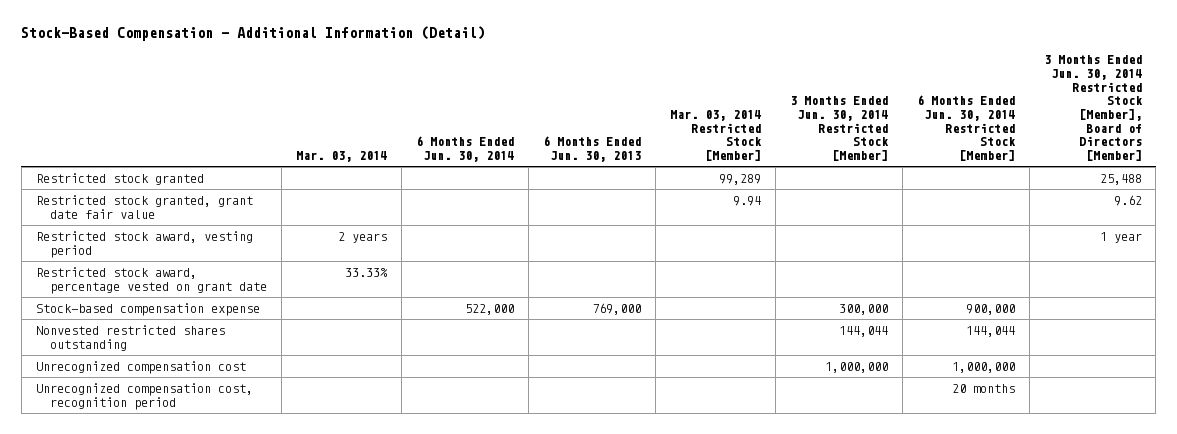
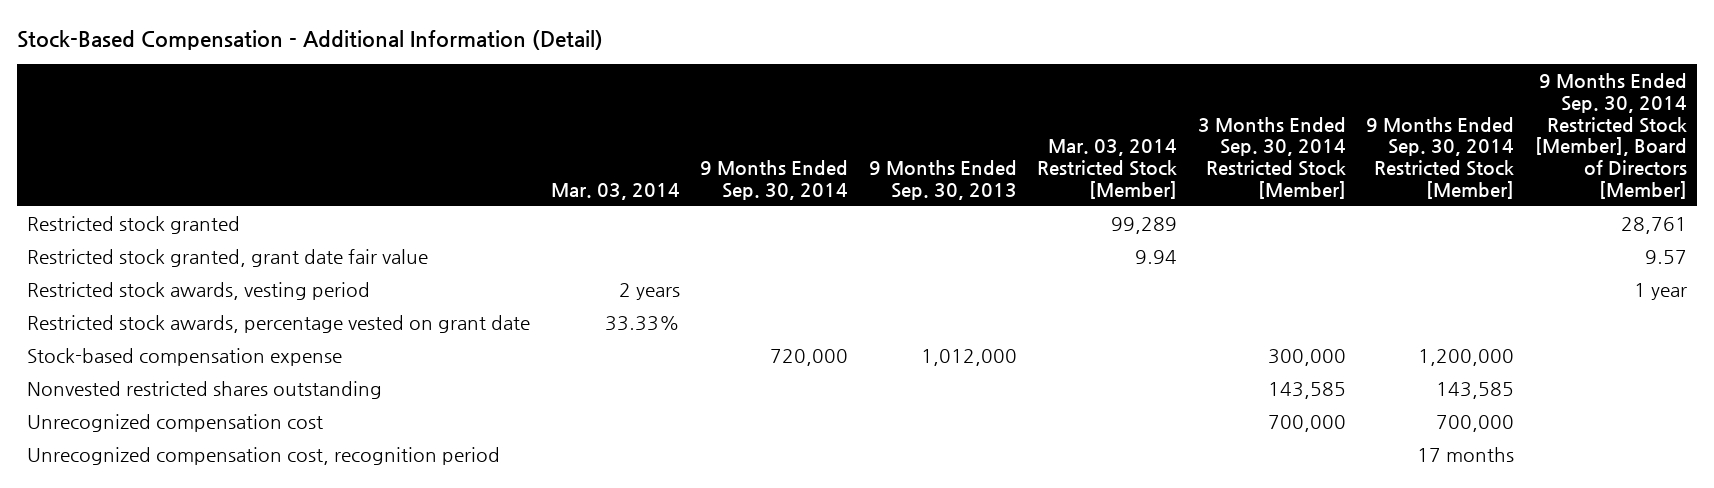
- | Mar. 03, 2014 | 6 Months Ended Jun. 30, 2014 | 6 Months Ended Jun. 30, 2013 | Mar. 03, 2014 Restricted Stock [Member] | 3 Months Ended Jun. 30, 2014 Restricted Stock [Member] | 6 Months Ended Jun. 30, 2014 Restricted Stock [Member] | 3 Months Ended Jun. 30, 2014 Restricted Stock [Member], Board of Directors [Member]
+ | Mar. 03, 2014 | 9 Months Ended Sep. 30, 2014 | 9 Months Ended Sep. 30, 2013 | Mar. 03, 2014 Restricted Stock [Member] | 3 Months Ended Sep. 30, 2014 Restricted Stock [Member] | 9 Months Ended Sep. 30, 2014 Restricted Stock [Member] | 9 Months Ended Sep. 30, 2014 Restricted Stock [Member], Board of Directors [Member]
- Restricted stock award, vesting period | 2 years | | | | | | 1 year
- Restricted stock award, percentage vested on grant date | 33.33% | | | | | |
+ Restricted stock awards, vesting period | 2 years | | | | | | 1 year
+ Restricted stock awards, percentage vested on grant date | 33.33% | | | | | |

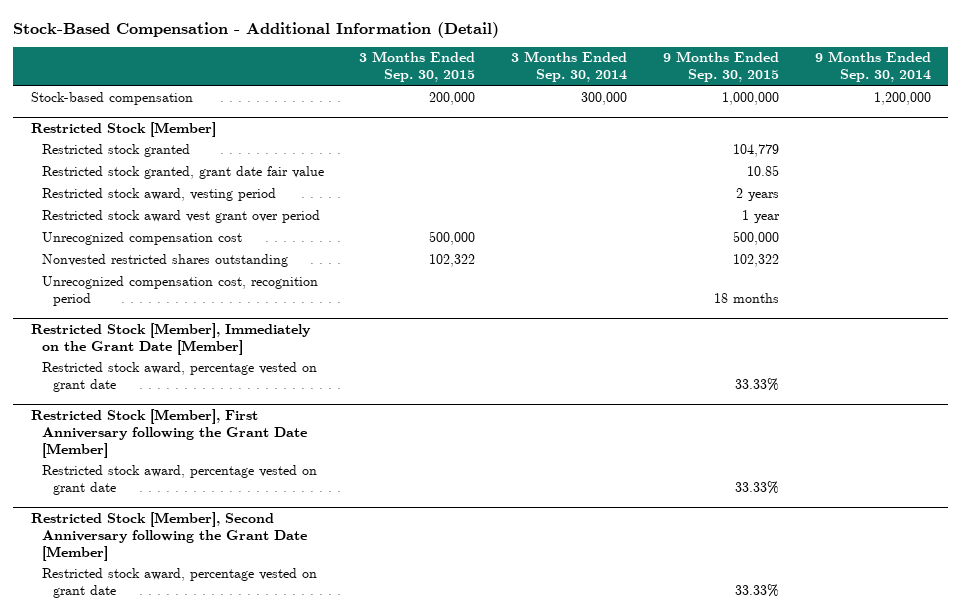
- | Mar. 03, 2014 | 9 Months Ended Sep. 30, 2014 | 9 Months Ended Sep. 30, 2013 | Mar. 03, 2014 Restricted Stock [Member] | 3 Months Ended Sep. 30, 2014 Restricted Stock [Member] | 9 Months Ended Sep. 30, 2014 Restricted Stock [Member] | 9 Months Ended Sep. 30, 2014 Restricted Stock [Member], Board of Directors [Member]
+ | 3 Months Ended Sep. 30, 2015 | 3 Months Ended Sep. 30, 2014 | 9 Months Ended Sep. 30, 2015 | 9 Months Ended Sep. 30, 2014
- Restricted stock granted | | | | 99,289 | | | 28,761
- Restricted stock granted, grant date fair value | | | | 9.94 | | | 9.57
- Restricted stock awards, vesting period | 2 years | | | | | | 1 year
- Restricted stock awards, percentage vested on grant date | 33.33% | | | | | |
- Stock-based compensation expense | | 720,000 | 1,012,000 | | 300,000 | 1,200,000 |
- Nonvested restricted shares outstanding | | | | | 143,585 | 143,585 |
- Unrecognized compensation cost | | | | | 700,000 | 700,000 |
- Unrecognized compensation cost, recognition period | | | | | | 17 months |
+ Stock-based compensation | 200,000 | 300,000 | 1,000,000 | 1,200,000
+ Restricted Stock [Member]
+ Restricted stock granted | | | 104,779 |
+ Restricted stock granted, grant date fair value | | | 10.85 |
+ Restricted stock award, vesting period | | | 2 years |
+ Restricted stock award vest grant over period | | | 1 year |
+ Unrecognized compensation cost | 500,000 | | 500,000 |
+ Nonvested restricted shares outstanding | 102,322 | | 102,322 |
+ Unrecognized compensation cost, recognition period | | | 18 months |
+ Restricted Stock [Member], Immediately on the Grant Date [Member]
+ Restricted stock award, percentage vested on grant date | | | 33.33% |
+ Restricted Stock [Member], First Anniversary following the Grant Date [Member]
+ Restricted stock award, percentage vested on grant date | | | 33.33% |
+ Restricted Stock [Member], Second Anniversary following the Grant Date [Member]
+ Restricted stock award, percentage vested on grant date | | | 33.33% |

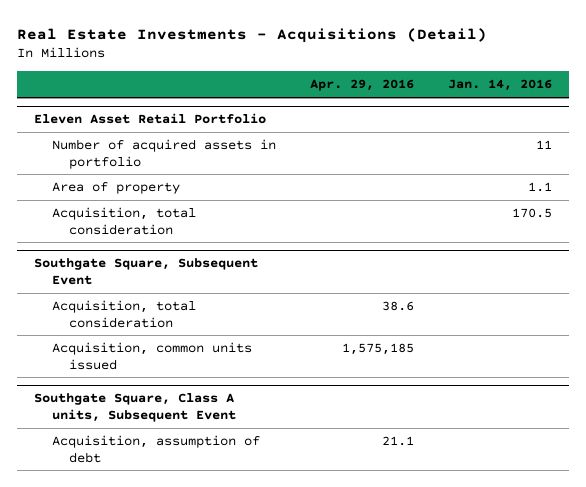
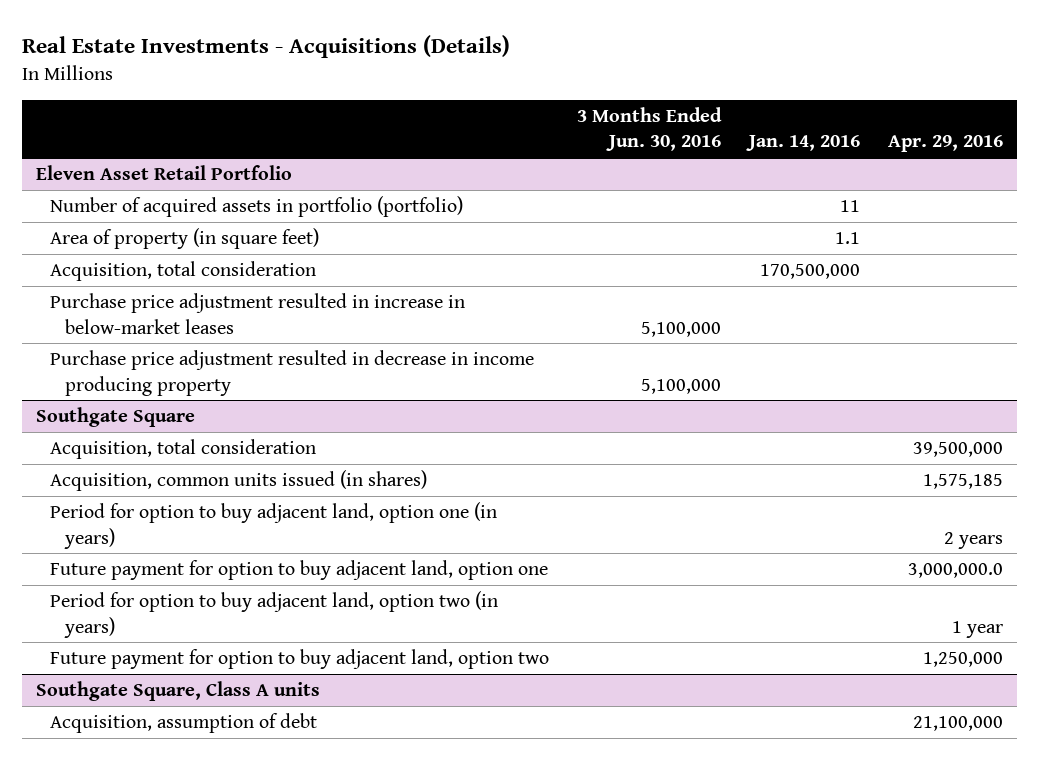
- Real Estate Investments - Acquisitions (Detail)
+ Real Estate Investments - Acquisitions (Details)
- | Apr. 29, 2016 | Jan. 14, 2016
+ | 3 Months Ended Jun. 30, 2016 | Jan. 14, 2016 | Apr. 29, 2016
@ Eleven Asset Retail Portfolio
- Number of acquired assets in portfolio | | 11
- Area of property | | 1.1
- Acquisition, total consideration | | 170.5
- Southgate Square, Subsequent Event
- Acquisition, total consideration | 38.6 |
- Acquisition, common units issued | 1,575,185 |
- Southgate Square, Class A units, Subsequent Event
- Acquisition, assumption of debt | 21.1 |
@ Eleven Asset Retail Portfolio
+ Number of acquired assets in portfolio (portfolio) | | 11 |
+ Area of property (in square feet) | | 1.1 |
+ Acquisition, total consideration | | 170,500,000 |
+ Purchase price adjustment resulted in increase in below-market leases | 5,100,000 | |
+ Purchase price adjustment resulted in decrease in income producing property | 5,100,000 | |
+ Southgate Square
+ Acquisition, total consideration | | | 39,500,000
+ Acquisition, common units issued (in shares) | | | 1,575,185
+ Period for option to buy adjacent land, option one (in years) | | | 2 years
+ Future payment for option to buy adjacent land, option one | | | 3,000,000.0
+ Period for option to buy adjacent land, option two (in years) | | | 1 year
+ Future payment for option to buy adjacent land, option two | | | 1,250,000
+ Southgate Square, Class A units
+ Acquisition, assumption of debt | | | 21,100,000

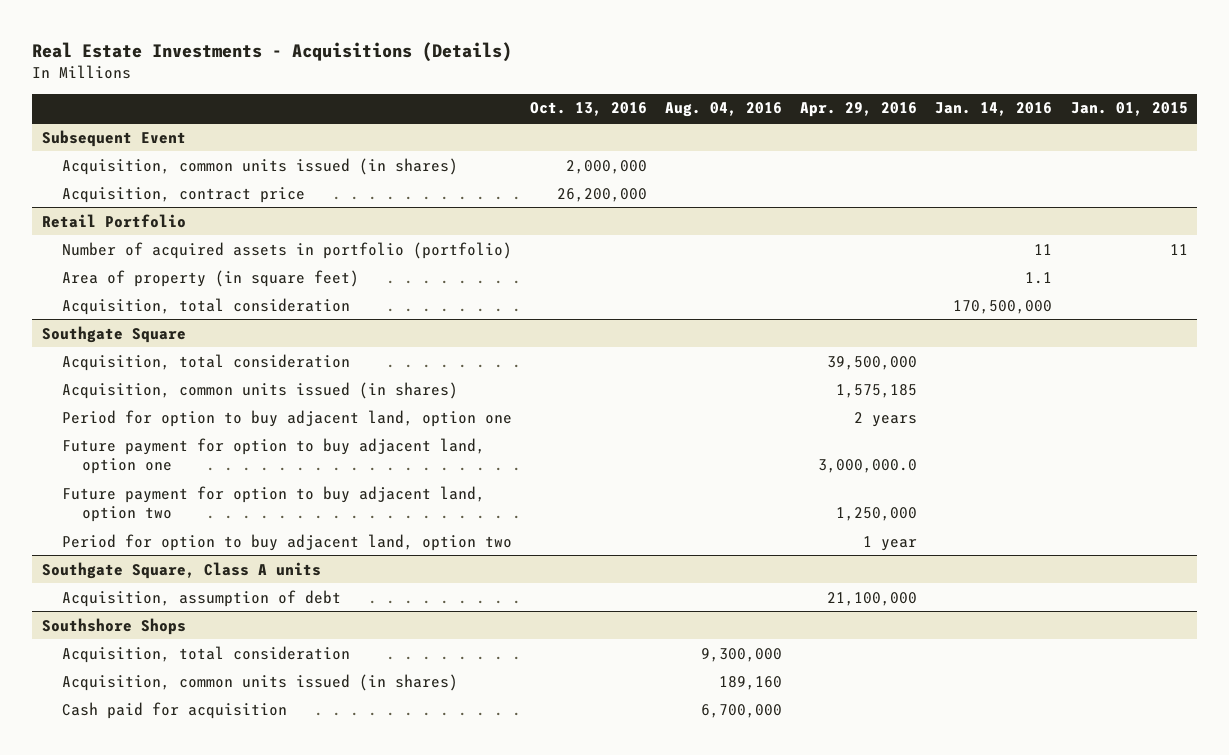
- | 3 Months Ended Jun. 30, 2016 | Jan. 14, 2016 | Apr. 29, 2016
+ | Oct. 13, 2016 | Aug. 04, 2016 | Apr. 29, 2016 | Jan. 14, 2016 | Jan. 01, 2015
- Eleven Asset Retail Portfolio
+ Subsequent Event
+ Acquisition, common units issued (in shares) | 2,000,000 | | | |
+ Acquisition, contract price | 26,200,000 | | | |
+ Retail Portfolio
- Purchase price adjustment resulted in increase in below-market leases | 5,100,000 | |
- Purchase price adjustment resulted in decrease in income producing property | 5,100,000 | |
@ Southgate Square
- Period for option to buy adjacent land, option one (in years) | | | 2 years
+ Period for option to buy adjacent land, option one | | | 2 years | |
- Period for option to buy adjacent land, option two (in years) | | | 1 year
+ Period for option to buy adjacent land, option two | | | 1 year | |
+ Southshore Shops
+ Acquisition, total consideration | | 9,300,000 | | |
+ Acquisition, common units issued (in shares) | | 189,160 | | |
+ Cash paid for acquisition | | 6,700,000 | | |

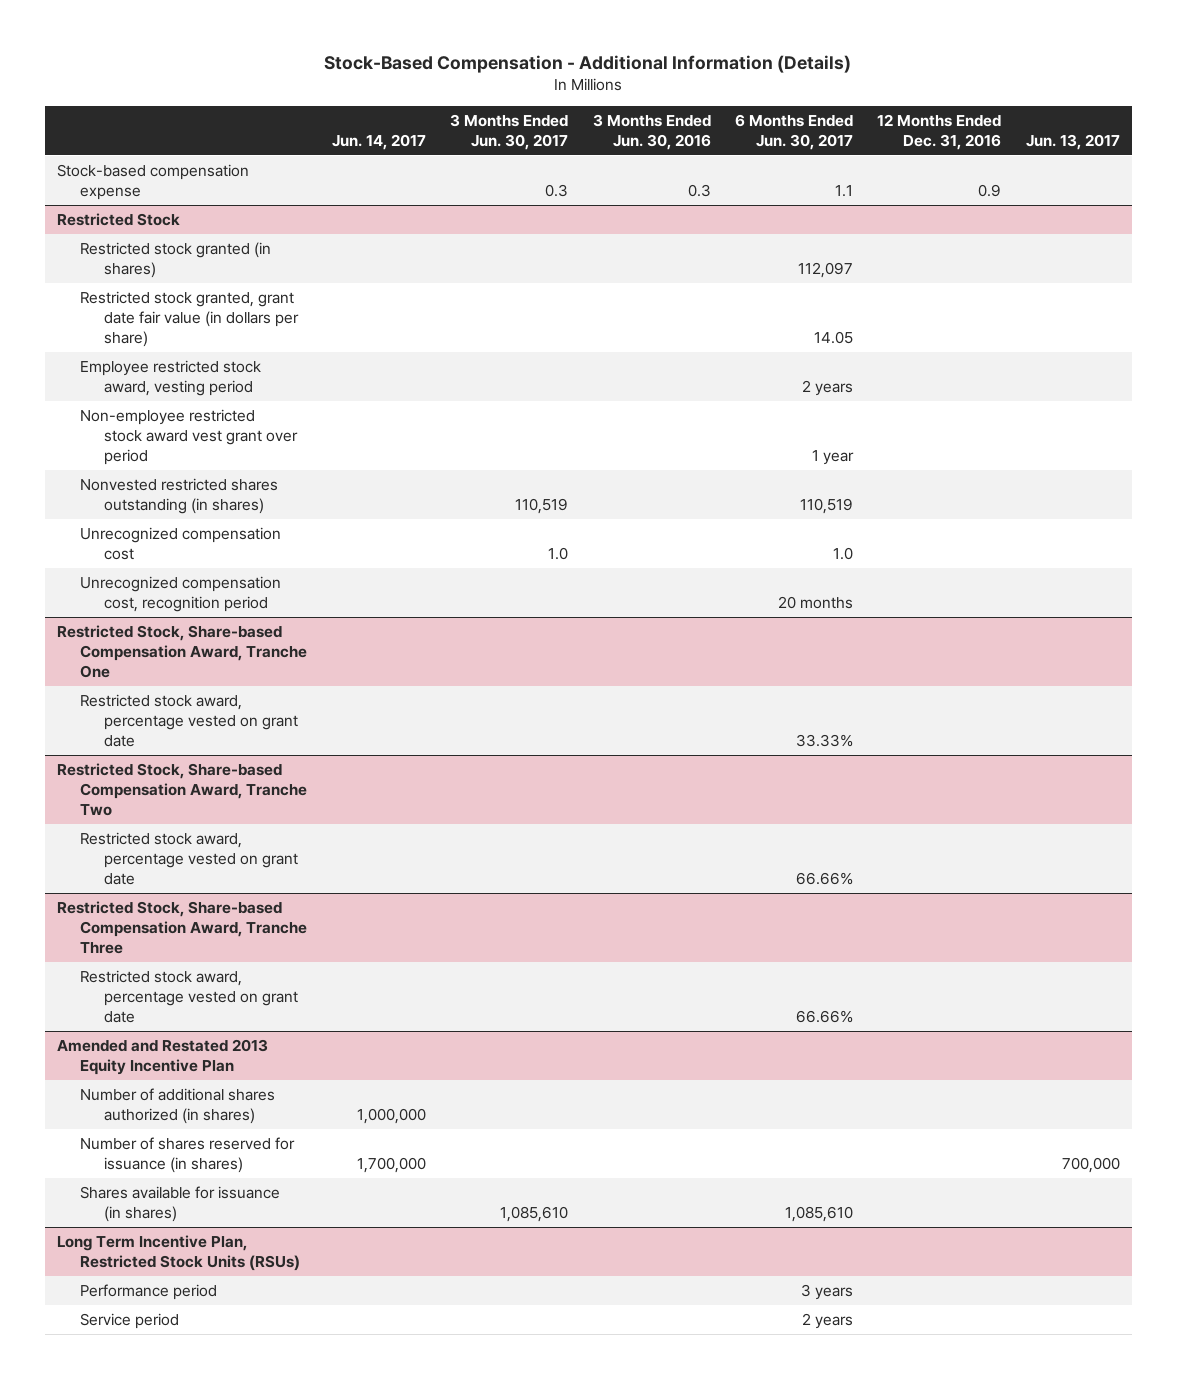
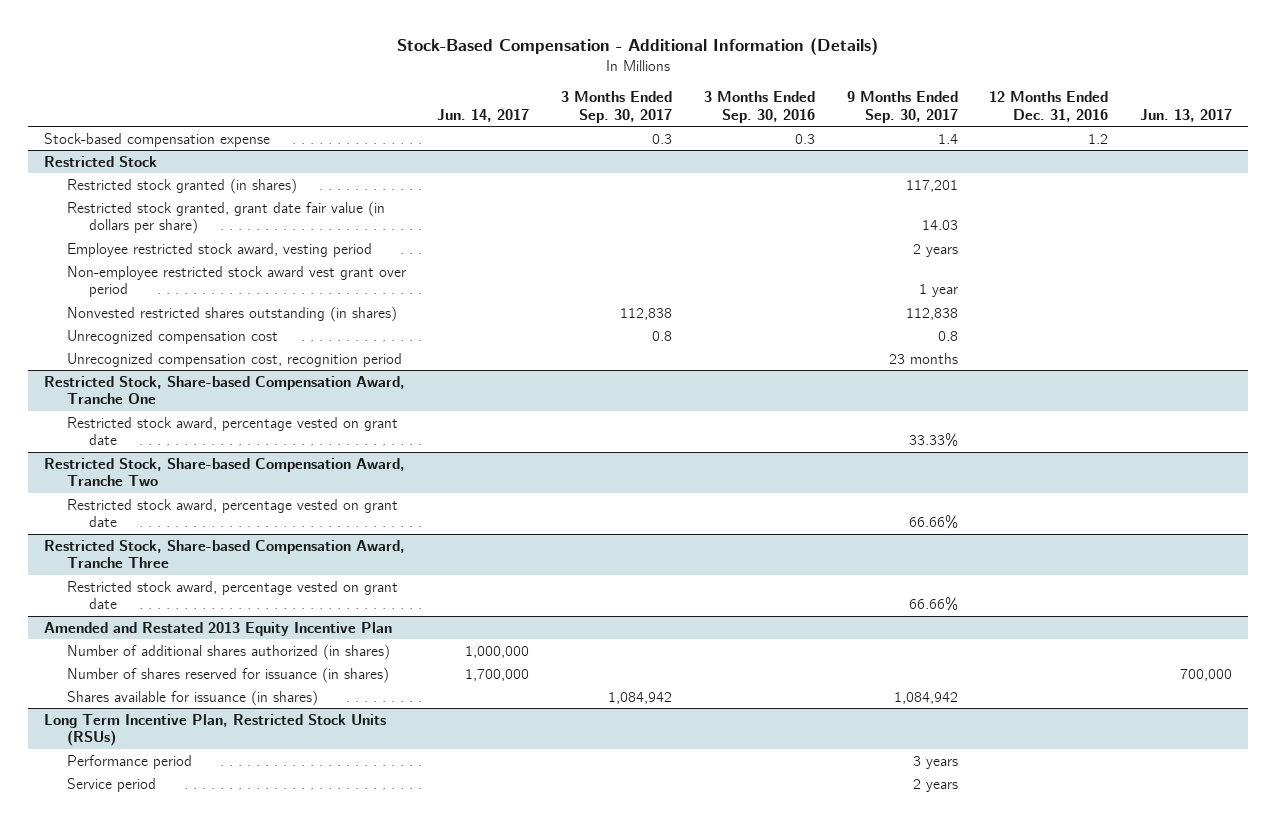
- | Jun. 14, 2017 | 3 Months Ended Jun. 30, 2017 | 3 Months Ended Jun. 30, 2016 | 6 Months Ended Jun. 30, 2017 | 12 Months Ended Dec. 31, 2016 | Jun. 13, 2017
+ | Jun. 14, 2017 | 3 Months Ended Sep. 30, 2017 | 3 Months Ended Sep. 30, 2016 | 9 Months Ended Sep. 30, 2017 | 12 Months Ended Dec. 31, 2016 | Jun. 13, 2017
- Stock-based compensation expense | | 0.3 | 0.3 | 1.1 | 0.9 |
+ Stock-based compensation expense | | 0.3 | 0.3 | 1.4 | 1.2 |

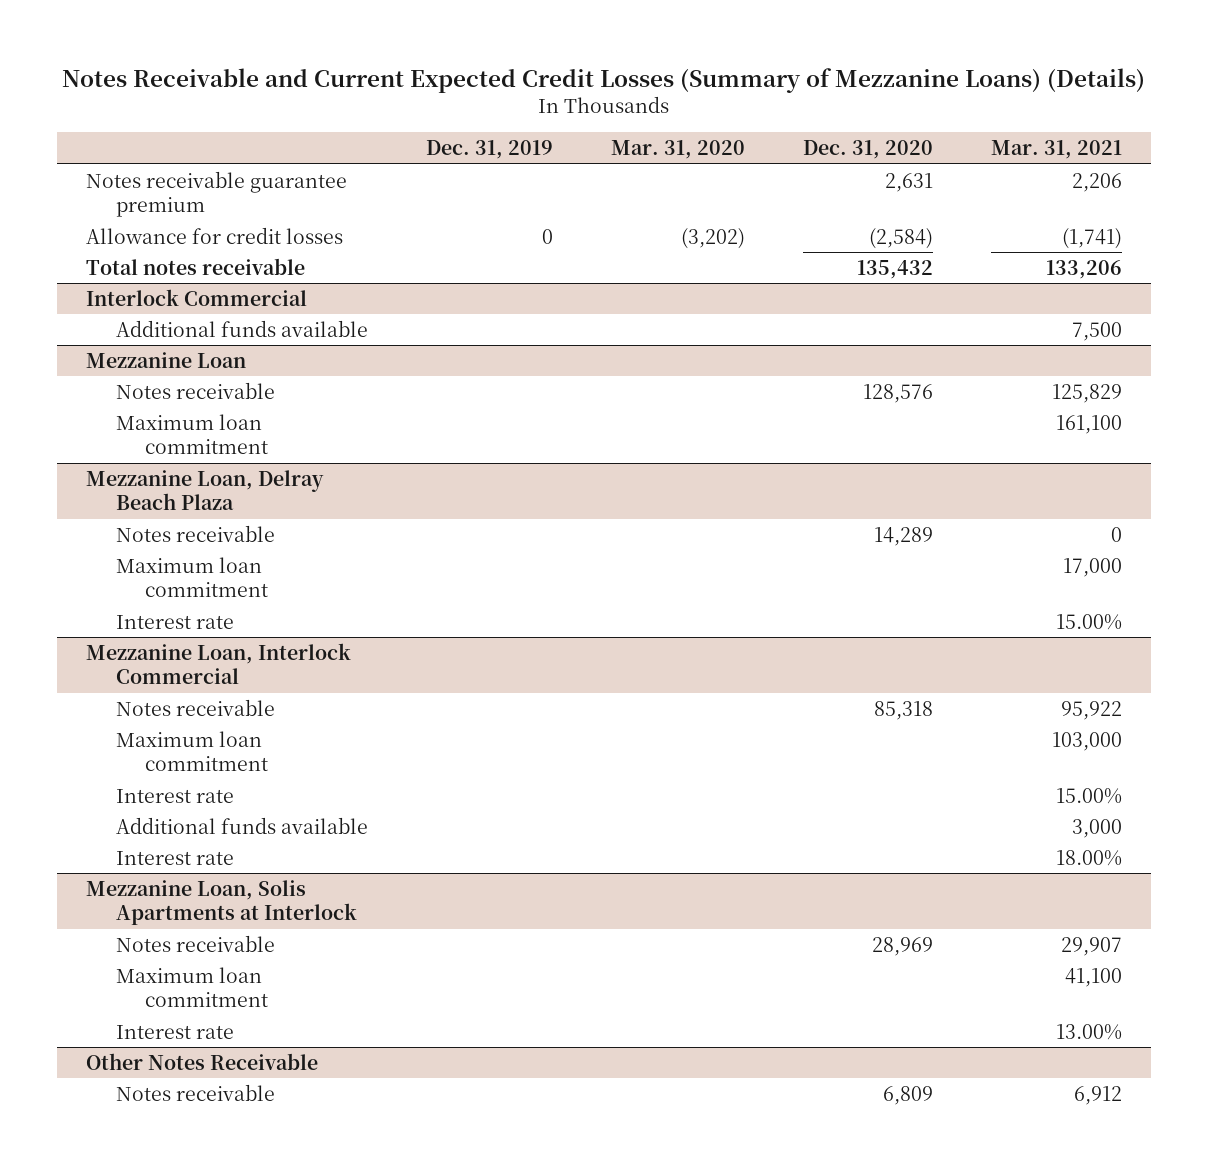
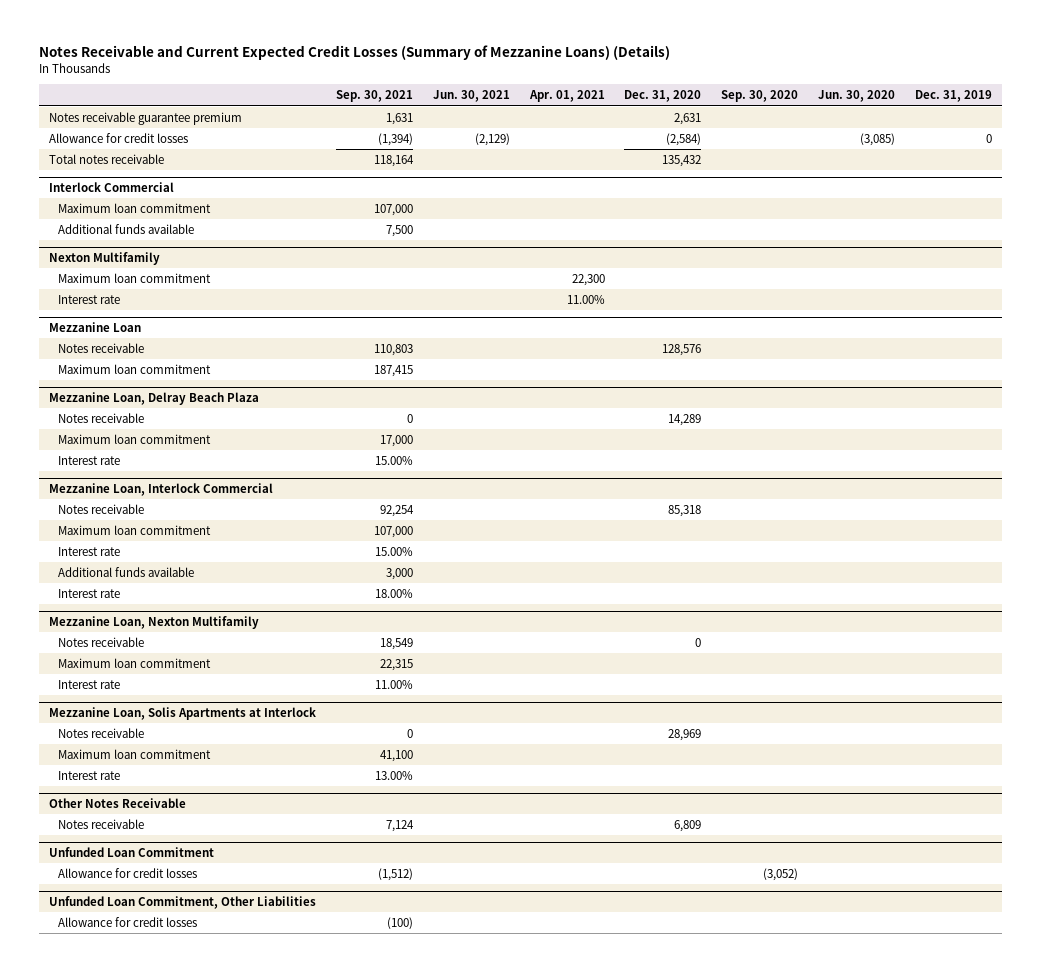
- | Dec. 31, 2019 | Mar. 31, 2020 | Dec. 31, 2020 | Mar. 31, 2021
+ | Sep. 30, 2021 | Jun. 30, 2021 | Apr. 01, 2021 | Dec. 31, 2020 | Sep. 30, 2020 | Jun. 30, 2020 | Dec. 31, 2019
@ Interlock Commercial
+ Maximum loan commitment | 107,000 | | | | | |
+ Nexton Multifamily
+ Maximum loan commitment | | | 22,300 | | | |
+ Interest rate | | | 11.00% | | | |
+ Mezzanine Loan, Nexton Multifamily
+ Notes receivable | 18,549 | | | 0 | | |
+ Maximum loan commitment | 22,315 | | | | | |
+ Interest rate | 11.00% | | | | | |
+ Unfunded Loan Commitment
+ Allowance for credit losses | (1,512) | | | | (3,052) | |
+ Unfunded Loan Commitment, Other Liabilities
+ Allowance for credit losses | (100) | | | | | |

